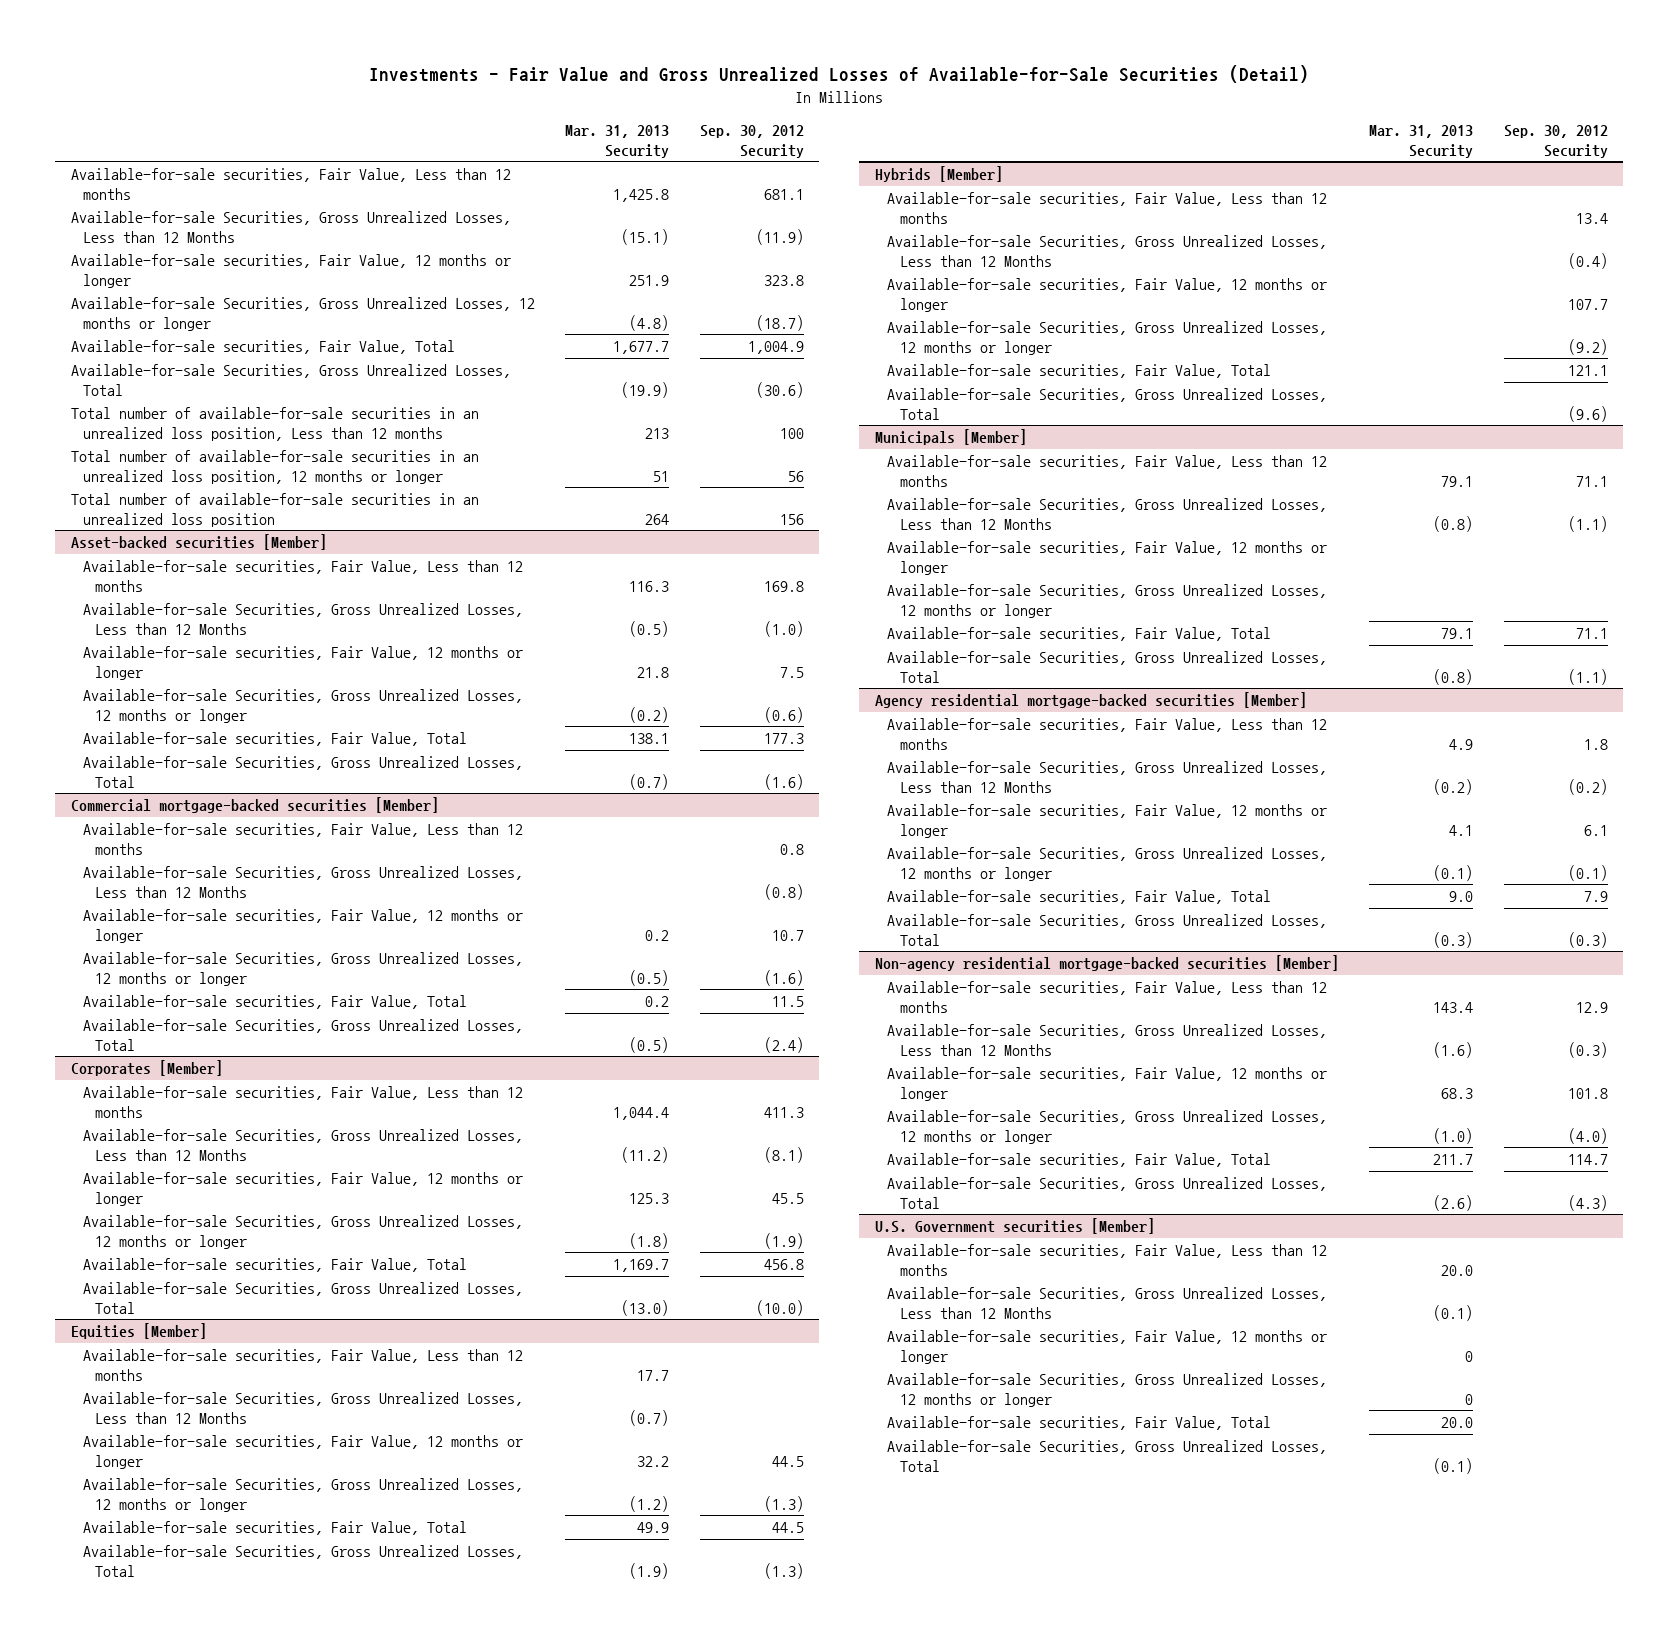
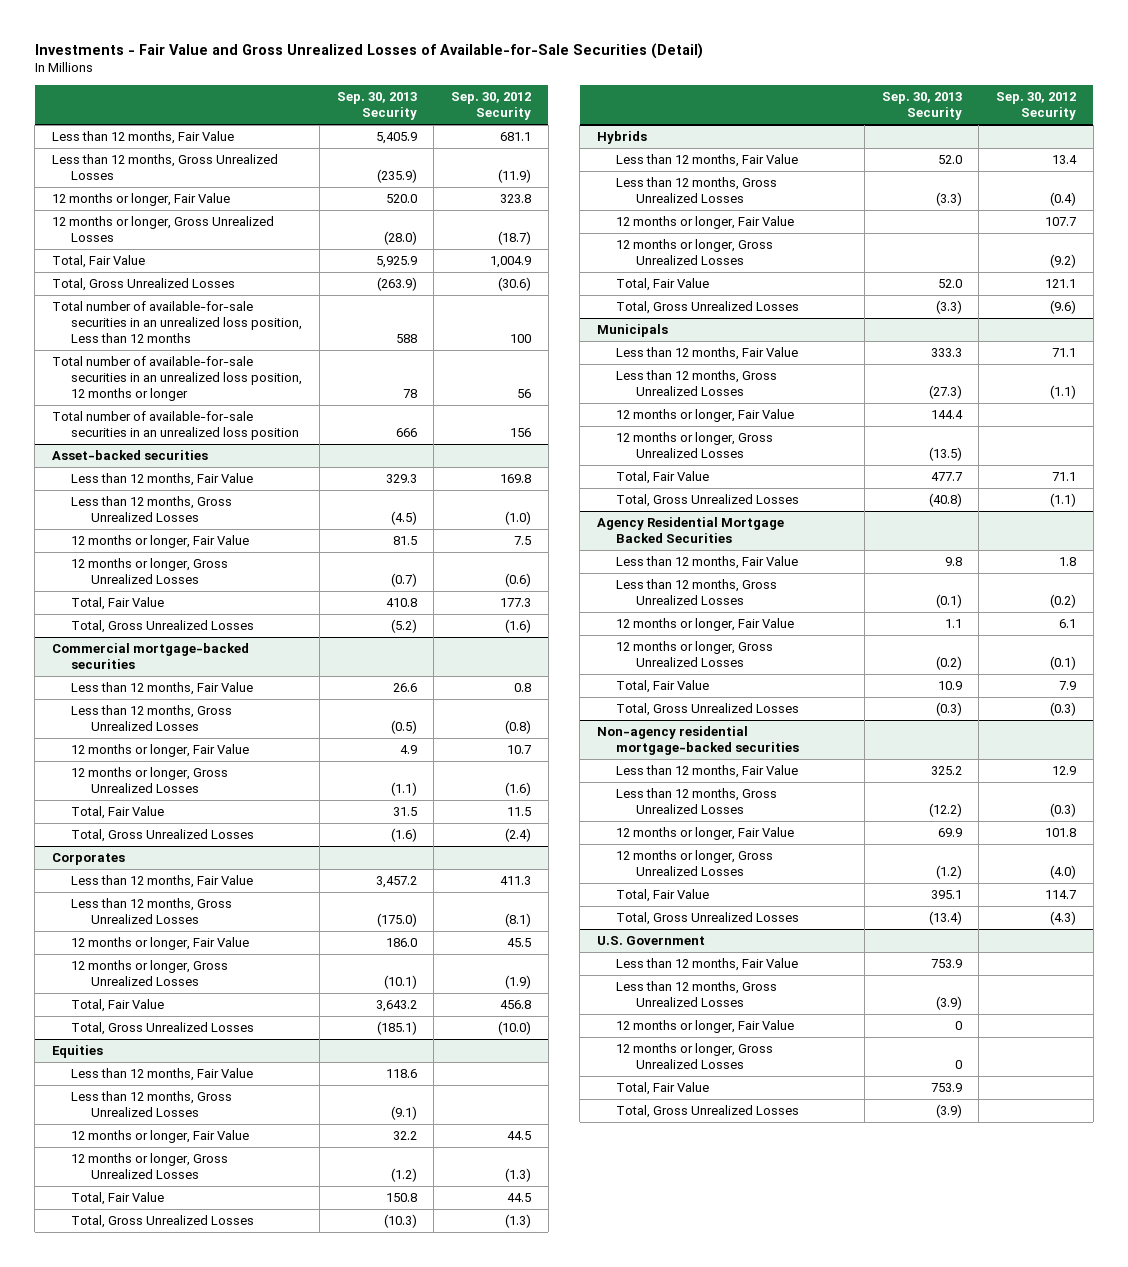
- | Mar. 31, 2013 Security | Sep. 30, 2012 Security
+ | Sep. 30, 2013 Security | Sep. 30, 2012 Security
- Available-for-sale securities, Fair Value, Less than 12 months | 1,425.8 | 681.1
- Available-for-sale Securities, Gross Unrealized Losses, Less than 12 Months | (15.1) | (11.9)
- Available-for-sale securities, Fair Value, 12 months or longer | 251.9 | 323.8
- Available-for-sale Securities, Gross Unrealized Losses, 12 months or longer | (4.8) | (18.7)
- Available-for-sale securities, Fair Value, Total | 1,677.7 | 1,004.9
- Available-for-sale Securities, Gross Unrealized Losses, Total | (19.9) | (30.6)
+ Less than 12 months, Fair Value | 5,405.9 | 681.1
+ Less than 12 months, Gross Unrealized Losses | (235.9) | (11.9)
+ 12 months or longer, Fair Value | 520.0 | 323.8
+ 12 months or longer, Gross Unrealized Losses | (28.0) | (18.7)
+ Total, Fair Value | 5,925.9 | 1,004.9
+ Total, Gross Unrealized Losses | (263.9) | (30.6)
- Asset-backed securities [Member]
- Available-for-sale securities, Fair Value, Less than 12 months | 116.3 | 169.8
- Available-for-sale Securities, Gross Unrealized Losses, Less than 12 Months | (0.5) | (1.0)
- Available-for-sale securities, Fair Value, 12 months or longer | 21.8 | 7.5
- Available-for-sale Securities, Gross Unrealized Losses, 12 months or longer | (0.2) | (0.6)
- Available-for-sale securities, Fair Value, Total | 138.1 | 177.3
- Available-for-sale Securities, Gross Unrealized Losses, Total | (0.7) | (1.6)
- Commercial mortgage-backed securities [Member]
- Available-for-sale securities, Fair Value, Less than 12 months | | 0.8
- Available-for-sale Securities, Gross Unrealized Losses, Less than 12 Months | | (0.8)
- Available-for-sale securities, Fair Value, 12 months or longer | 0.2 | 10.7
- Available-for-sale Securities, Gross Unrealized Losses, 12 months or longer | (0.5) | (1.6)
- Available-for-sale securities, Fair Value, Total | 0.2 | 11.5
- Available-for-sale Securities, Gross Unrealized Losses, Total | (0.5) | (2.4)
- Corporates [Member]
- Available-for-sale securities, Fair Value, Less than 12 months | 1,044.4 | 411.3
- Available-for-sale Securities, Gross Unrealized Losses, Less than 12 Months | (11.2) | (8.1)
- Available-for-sale securities, Fair Value, 12 months or longer | 125.3 | 45.5
- Available-for-sale Securities, Gross Unrealized Losses, 12 months or longer | (1.8) | (1.9)
- Available-for-sale securities, Fair Value, Total | 1,169.7 | 456.8
- Available-for-sale Securities, Gross Unrealized Losses, Total | (13.0) | (10.0)
- Equities [Member]
- Available-for-sale securities, Fair Value, Less than 12 months | 17.7 |
- Available-for-sale Securities, Gross Unrealized Losses, Less than 12 Months | (0.7) |
- Available-for-sale securities, Fair Value, 12 months or longer | 32.2 | 44.5
- Available-for-sale Securities, Gross Unrealized Losses, 12 months or longer | (1.2) | (1.3)
- Available-for-sale securities, Fair Value, Total | 49.9 | 44.5
- Available-for-sale Securities, Gross Unrealized Losses, Total | (1.9) | (1.3)
- Hybrids [Member]
- Available-for-sale securities, Fair Value, Less than 12 months | | 13.4
- Available-for-sale Securities, Gross Unrealized Losses, Less than 12 Months | | (0.4)
- Available-for-sale securities, Fair Value, 12 months or longer | | 107.7
- Available-for-sale Securities, Gross Unrealized Losses, 12 months or longer | | (9.2)
- Available-for-sale securities, Fair Value, Total | | 121.1
- Available-for-sale Securities, Gross Unrealized Losses, Total | | (9.6)
- Municipals [Member]
- Available-for-sale securities, Fair Value, Less than 12 months | 79.1 | 71.1
- Available-for-sale Securities, Gross Unrealized Losses, Less than 12 Months | (0.8) | (1.1)
- Available-for-sale securities, Fair Value, 12 months or longer
- Available-for-sale Securities, Gross Unrealized Losses, 12 months or longer
- Available-for-sale securities, Fair Value, Total | 79.1 | 71.1
- Available-for-sale Securities, Gross Unrealized Losses, Total | (0.8) | (1.1)
- Agency residential mortgage-backed securities [Member]
- Available-for-sale securities, Fair Value, Less than 12 months | 4.9 | 1.8
- Available-for-sale Securities, Gross Unrealized Losses, Less than 12 Months | (0.2) | (0.2)
- Available-for-sale securities, Fair Value, 12 months or longer | 4.1 | 6.1
- Available-for-sale Securities, Gross Unrealized Losses, 12 months or longer | (0.1) | (0.1)
- Available-for-sale securities, Fair Value, Total | 9.0 | 7.9
- Available-for-sale Securities, Gross Unrealized Losses, Total | (0.3) | (0.3)
- Non-agency residential mortgage-backed securities [Member]
- Available-for-sale securities, Fair Value, Less than 12 months | 143.4 | 12.9
- Available-for-sale Securities, Gross Unrealized Losses, Less than 12 Months | (1.6) | (0.3)
- Available-for-sale securities, Fair Value, 12 months or longer | 68.3 | 101.8
- Available-for-sale Securities, Gross Unrealized Losses, 12 months or longer | (1.0) | (4.0)
- Available-for-sale securities, Fair Value, Total | 211.7 | 114.7
- Available-for-sale Securities, Gross Unrealized Losses, Total | (2.6) | (4.3)
- U.S. Government securities [Member]
- Available-for-sale securities, Fair Value, Less than 12 months | 20.0 |
- Available-for-sale Securities, Gross Unrealized Losses, Less than 12 Months | (0.1) |
- Available-for-sale securities, Fair Value, 12 months or longer | 0 |
- Available-for-sale Securities, Gross Unrealized Losses, 12 months or longer | 0 |
- Available-for-sale securities, Fair Value, Total | 20.0 |
- Available-for-sale Securities, Gross Unrealized Losses, Total | (0.1) |
+ Asset-backed securities
+ Less than 12 months, Fair Value | 329.3 | 169.8
+ Less than 12 months, Gross Unrealized Losses | (4.5) | (1.0)
+ 12 months or longer, Fair Value | 81.5 | 7.5
+ 12 months or longer, Gross Unrealized Losses | (0.7) | (0.6)
+ Total, Fair Value | 410.8 | 177.3
+ Total, Gross Unrealized Losses | (5.2) | (1.6)
+ Commercial mortgage-backed securities
+ Less than 12 months, Fair Value | 26.6 | 0.8
+ Less than 12 months, Gross Unrealized Losses | (0.5) | (0.8)
+ 12 months or longer, Fair Value | 4.9 | 10.7
+ 12 months or longer, Gross Unrealized Losses | (1.1) | (1.6)
+ Total, Fair Value | 31.5 | 11.5
+ Total, Gross Unrealized Losses | (1.6) | (2.4)
+ Corporates
+ Less than 12 months, Fair Value | 3,457.2 | 411.3
+ Less than 12 months, Gross Unrealized Losses | (175.0) | (8.1)
+ 12 months or longer, Fair Value | 186.0 | 45.5
+ 12 months or longer, Gross Unrealized Losses | (10.1) | (1.9)
+ Total, Fair Value | 3,643.2 | 456.8
+ Total, Gross Unrealized Losses | (185.1) | (10.0)
+ Equities
+ Less than 12 months, Fair Value | 118.6 |
+ Less than 12 months, Gross Unrealized Losses | (9.1) |
+ 12 months or longer, Fair Value | 32.2 | 44.5
+ 12 months or longer, Gross Unrealized Losses | (1.2) | (1.3)
+ Total, Fair Value | 150.8 | 44.5
+ Total, Gross Unrealized Losses | (10.3) | (1.3)
+ Hybrids
+ Less than 12 months, Fair Value | 52.0 | 13.4
+ Less than 12 months, Gross Unrealized Losses | (3.3) | (0.4)
+ 12 months or longer, Fair Value | | 107.7
+ 12 months or longer, Gross Unrealized Losses | | (9.2)
+ Total, Fair Value | 52.0 | 121.1
+ Total, Gross Unrealized Losses | (3.3) | (9.6)
+ Municipals
+ Less than 12 months, Fair Value | 333.3 | 71.1
+ Less than 12 months, Gross Unrealized Losses | (27.3) | (1.1)
+ 12 months or longer, Fair Value | 144.4 |
+ 12 months or longer, Gross Unrealized Losses | (13.5) |
+ Total, Fair Value | 477.7 | 71.1
+ Total, Gross Unrealized Losses | (40.8) | (1.1)
+ Agency Residential Mortgage Backed Securities
+ Less than 12 months, Fair Value | 9.8 | 1.8
+ Less than 12 months, Gross Unrealized Losses | (0.1) | (0.2)
+ 12 months or longer, Fair Value | 1.1 | 6.1
+ 12 months or longer, Gross Unrealized Losses | (0.2) | (0.1)
+ Total, Fair Value | 10.9 | 7.9
+ Total, Gross Unrealized Losses | (0.3) | (0.3)
+ Non-agency residential mortgage-backed securities
+ Less than 12 months, Fair Value | 325.2 | 12.9
+ Less than 12 months, Gross Unrealized Losses | (12.2) | (0.3)
+ 12 months or longer, Fair Value | 69.9 | 101.8
+ 12 months or longer, Gross Unrealized Losses | (1.2) | (4.0)
+ Total, Fair Value | 395.1 | 114.7
+ Total, Gross Unrealized Losses | (13.4) | (4.3)
+ U.S. Government
+ Less than 12 months, Fair Value | 753.9 |
+ Less than 12 months, Gross Unrealized Losses | (3.9) |
+ 12 months or longer, Fair Value | 0 |
+ 12 months or longer, Gross Unrealized Losses | 0 |
+ Total, Fair Value | 753.9 |
+ Total, Gross Unrealized Losses | (3.9) |

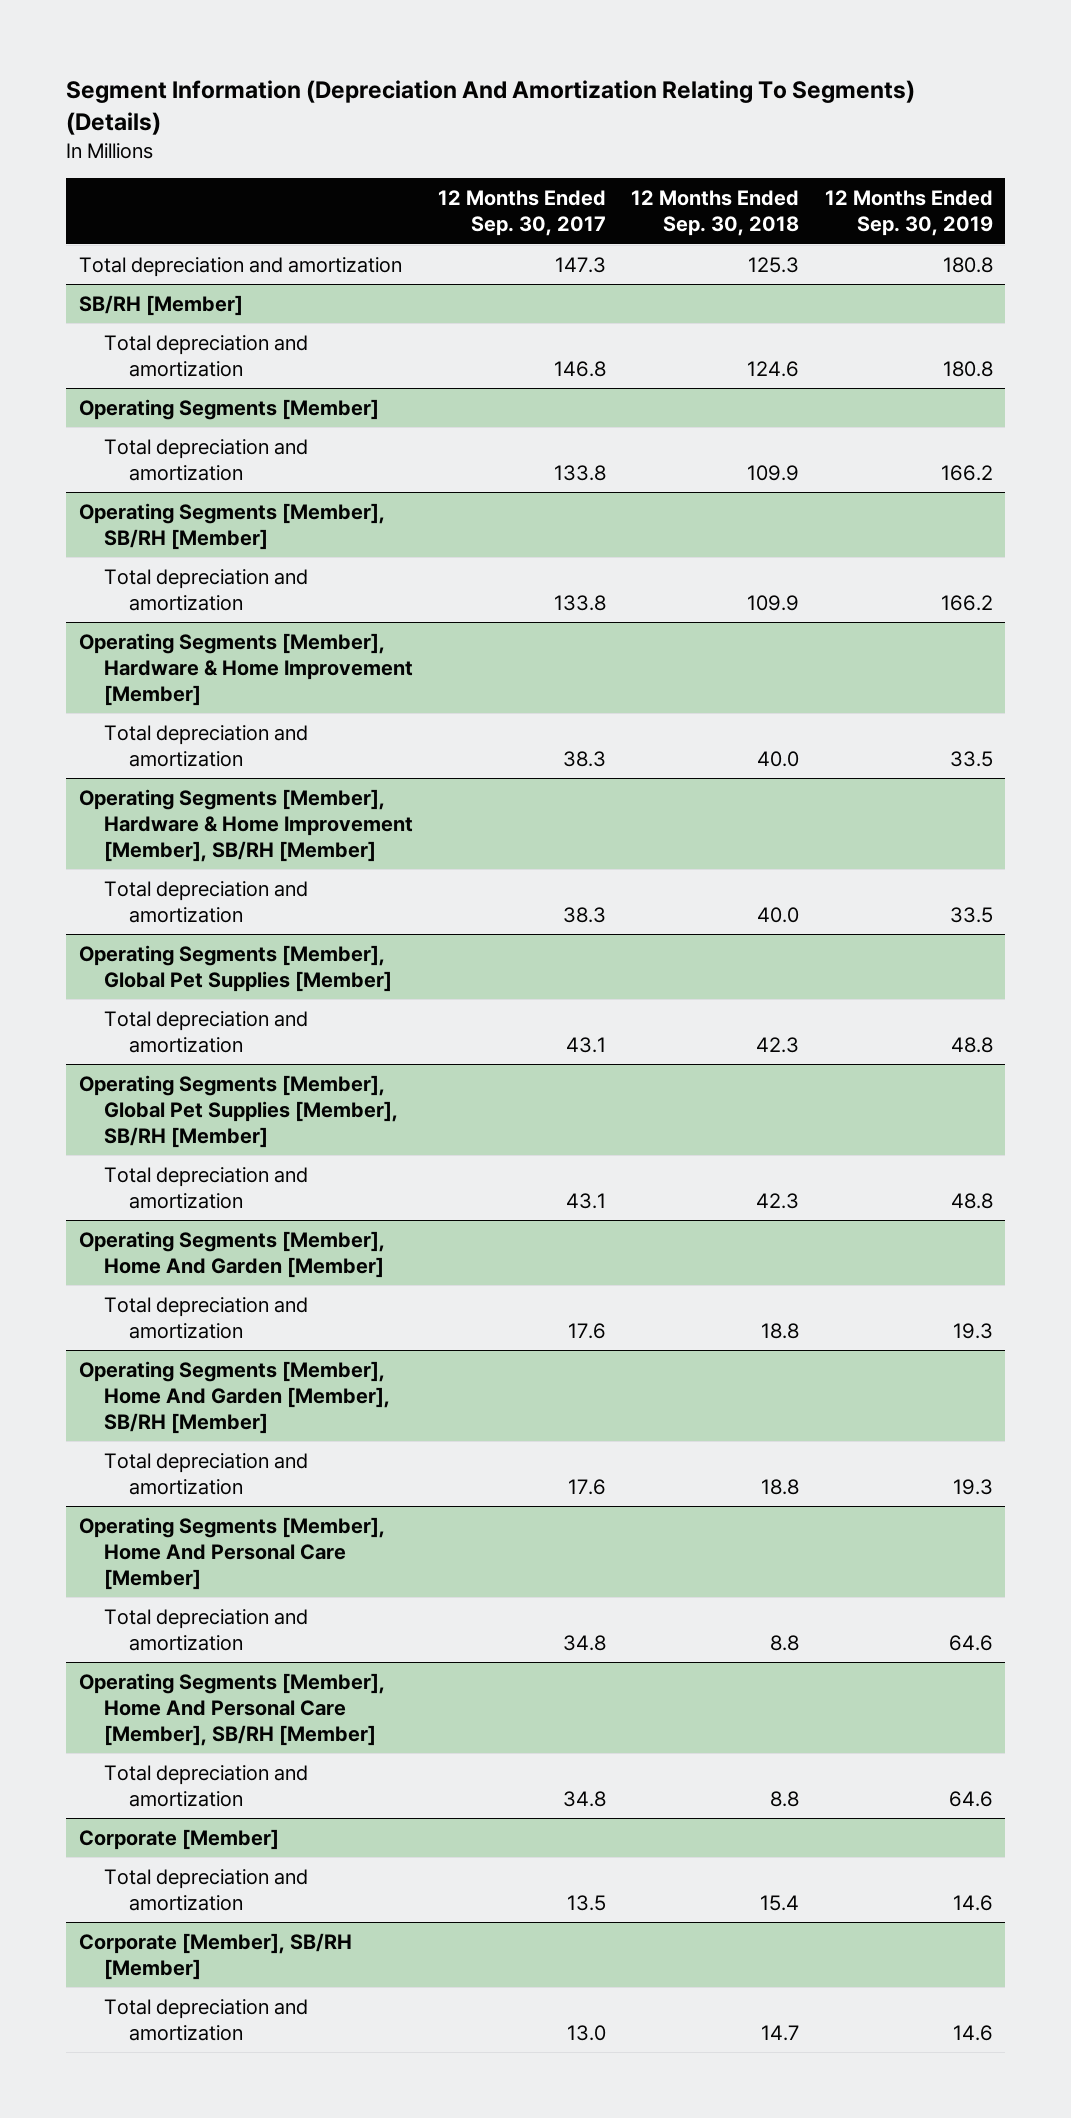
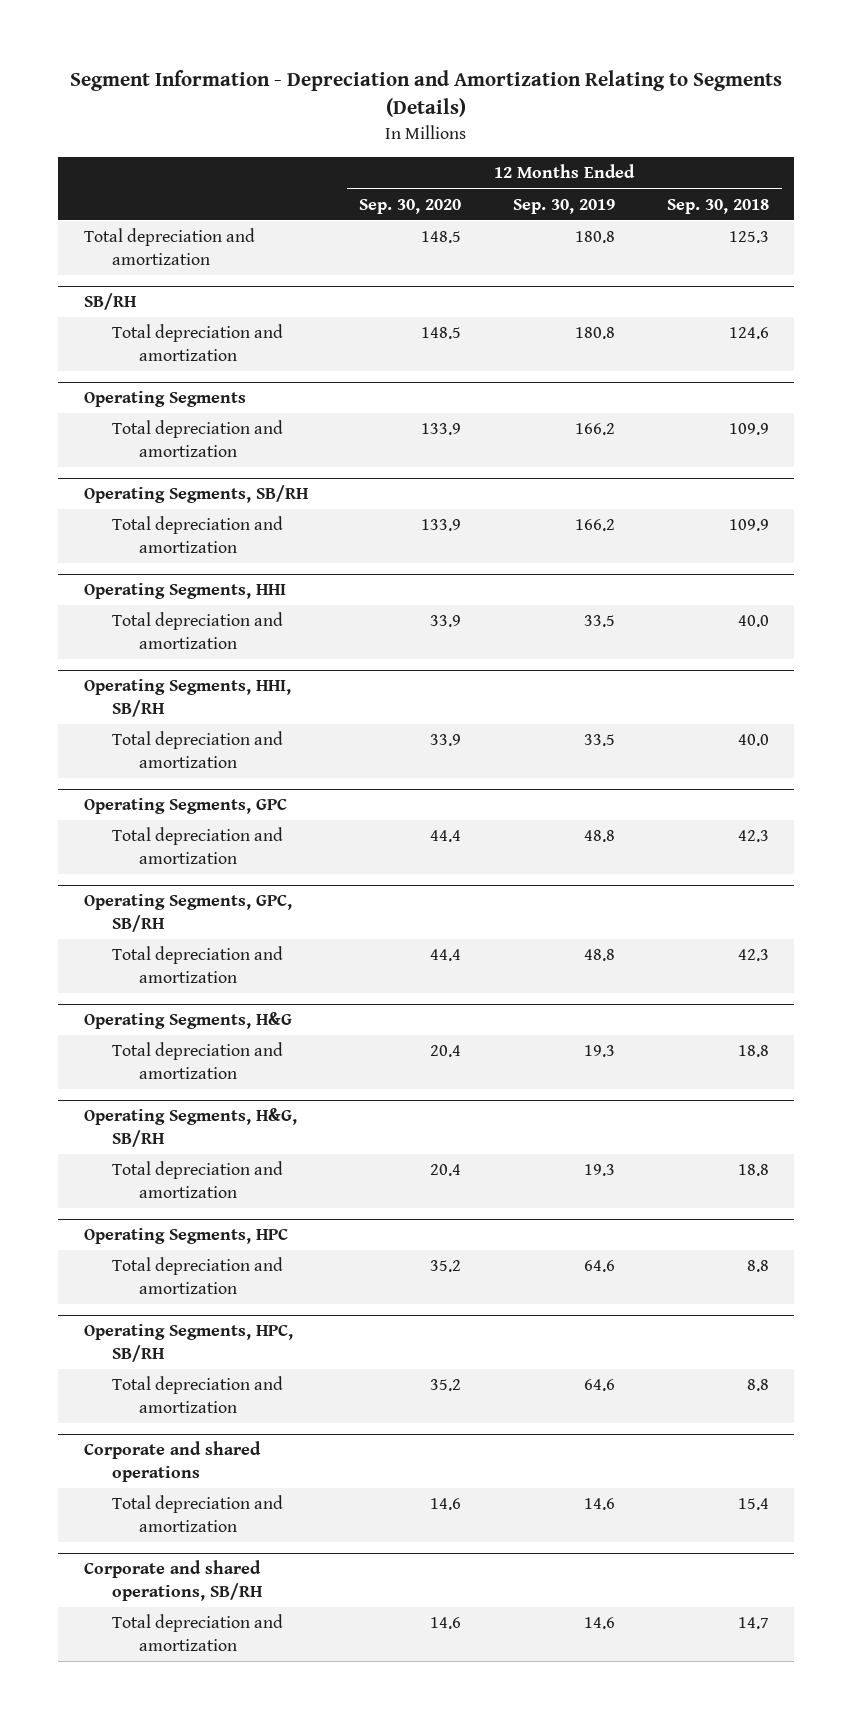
- Segment Information (Depreciation And Amortization Relating To Segments) (Details)
+ Segment Information - Depreciation and Amortization Relating to Segments (Details)
- | 12 Months Ended Sep. 30, 2017 | 12 Months Ended Sep. 30, 2018 | 12 Months Ended Sep. 30, 2019
+ | 12 Months Ended Sep. 30, 2020 | 12 Months Ended Sep. 30, 2019 | 12 Months Ended Sep. 30, 2018
- SB/RH [Member]
+ SB/RH
- Operating Segments [Member]
+ Operating Segments
- Operating Segments [Member], SB/RH [Member]
+ Operating Segments, SB/RH
- Operating Segments [Member], Hardware & Home Improvement [Member]
+ Operating Segments, HHI
- Operating Segments [Member], Hardware & Home Improvement [Member], SB/RH [Member]
+ Operating Segments, HHI, SB/RH
- Operating Segments [Member], Global Pet Supplies [Member]
+ Operating Segments, GPC
- Operating Segments [Member], Global Pet Supplies [Member], SB/RH [Member]
+ Operating Segments, GPC, SB/RH
- Operating Segments [Member], Home And Garden [Member]
+ Operating Segments, H&G
- Operating Segments [Member], Home And Garden [Member], SB/RH [Member]
+ Operating Segments, H&G, SB/RH
- Operating Segments [Member], Home And Personal Care [Member]
+ Operating Segments, HPC
- Operating Segments [Member], Home And Personal Care [Member], SB/RH [Member]
+ Operating Segments, HPC, SB/RH
- Corporate [Member]
+ Corporate and shared operations
- Corporate [Member], SB/RH [Member]
+ Corporate and shared operations, SB/RH

